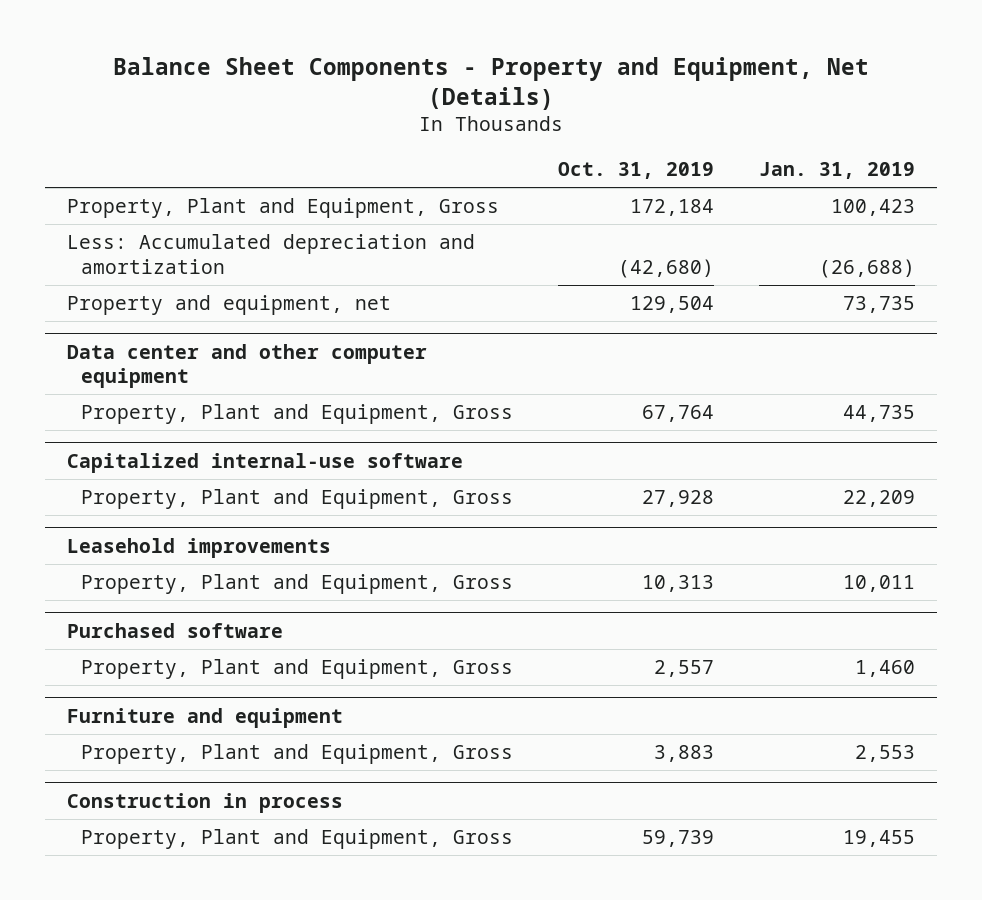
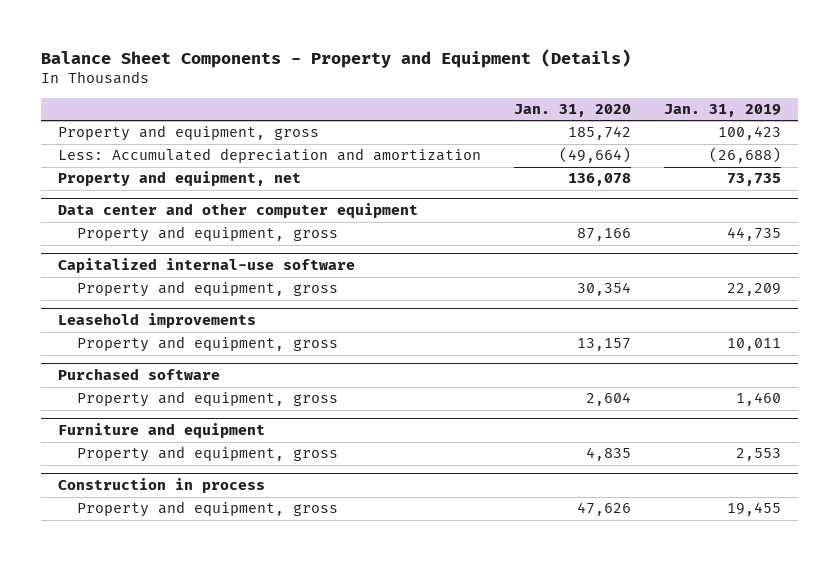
- Balance Sheet Components - Property and Equipment, Net (Details)
+ Balance Sheet Components - Property and Equipment (Details)
- | Oct. 31, 2019 | Jan. 31, 2019
+ | Jan. 31, 2020 | Jan. 31, 2019
- Property, Plant and Equipment, Gross | 172,184 | 100,423
+ Property and equipment, gross | 185,742 | 100,423
@ Data center and other computer equipment
- Property, Plant and Equipment, Gross | 67,764 | 44,735
+ Property and equipment, gross | 87,166 | 44,735
@ Capitalized internal-use software
- Property, Plant and Equipment, Gross | 27,928 | 22,209
+ Property and equipment, gross | 30,354 | 22,209
@ Leasehold improvements
- Property, Plant and Equipment, Gross | 10,313 | 10,011
+ Property and equipment, gross | 13,157 | 10,011
@ Purchased software
- Property, Plant and Equipment, Gross | 2,557 | 1,460
+ Property and equipment, gross | 2,604 | 1,460
@ Furniture and equipment
- Property, Plant and Equipment, Gross | 3,883 | 2,553
+ Property and equipment, gross | 4,835 | 2,553
@ Construction in process
- Property, Plant and Equipment, Gross | 59,739 | 19,455
+ Property and equipment, gross | 47,626 | 19,455

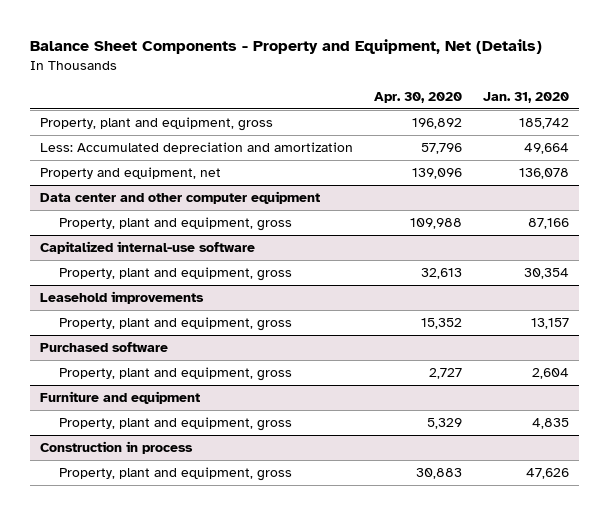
- Balance Sheet Components - Property and Equipment (Details)
+ Balance Sheet Components - Property and Equipment, Net (Details)
- | Jan. 31, 2020 | Jan. 31, 2019
+ | Apr. 30, 2020 | Jan. 31, 2020
- Property and equipment, gross | 185,742 | 100,423
- Less: Accumulated depreciation and amortization | (49,664) | (26,688)
+ Property, plant and equipment, gross | 196,892 | 185,742
+ Less: Accumulated depreciation and amortization | 57,796 | 49,664
@ Data center and other computer equipment
- Property and equipment, gross | 87,166 | 44,735
+ Property, plant and equipment, gross | 109,988 | 87,166
@ Capitalized internal-use software
- Property and equipment, gross | 30,354 | 22,209
+ Property, plant and equipment, gross | 32,613 | 30,354
@ Leasehold improvements
- Property and equipment, gross | 13,157 | 10,011
+ Property, plant and equipment, gross | 15,352 | 13,157
@ Purchased software
- Property and equipment, gross | 2,604 | 1,460
+ Property, plant and equipment, gross | 2,727 | 2,604
@ Furniture and equipment
- Property and equipment, gross | 4,835 | 2,553
+ Property, plant and equipment, gross | 5,329 | 4,835
@ Construction in process
- Property and equipment, gross | 47,626 | 19,455
+ Property, plant and equipment, gross | 30,883 | 47,626

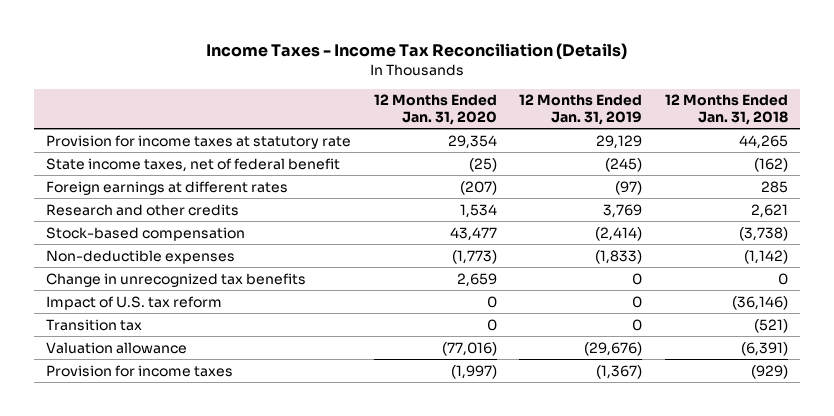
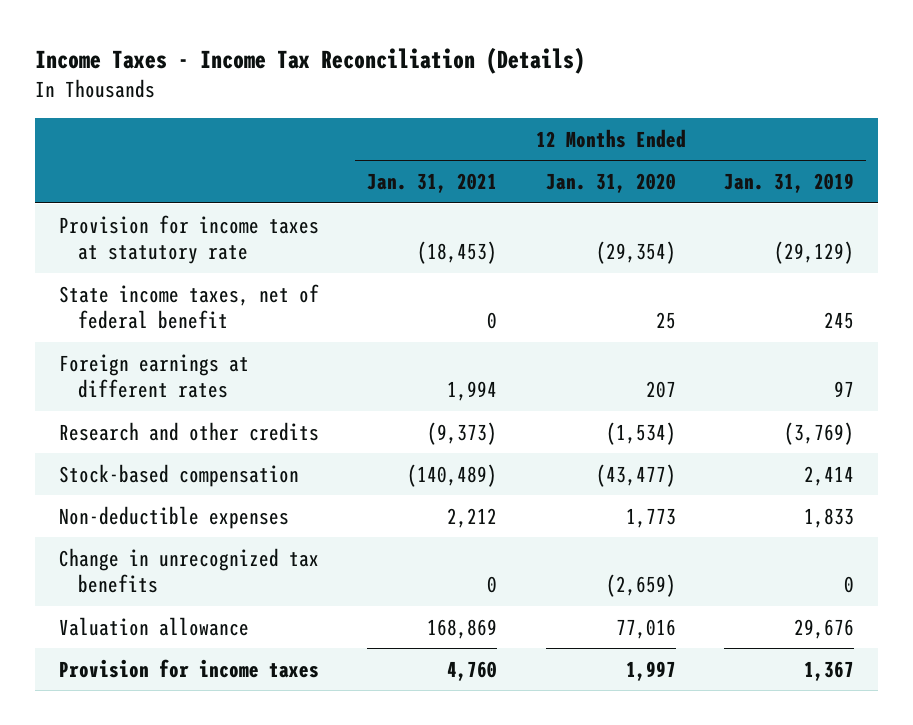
- | 12 Months Ended Jan. 31, 2020 | 12 Months Ended Jan. 31, 2019 | 12 Months Ended Jan. 31, 2018
+ | 12 Months Ended Jan. 31, 2021 | 12 Months Ended Jan. 31, 2020 | 12 Months Ended Jan. 31, 2019
- Provision for income taxes at statutory rate | 29,354 | 29,129 | 44,265
- State income taxes, net of federal benefit | (25) | (245) | (162)
- Foreign earnings at different rates | (207) | (97) | 285
- Research and other credits | 1,534 | 3,769 | 2,621
- Stock-based compensation | 43,477 | (2,414) | (3,738)
- Non-deductible expenses | (1,773) | (1,833) | (1,142)
- Change in unrecognized tax benefits | 2,659 | 0 | 0
- Impact of U.S. tax reform | 0 | 0 | (36,146)
- Transition tax | 0 | 0 | (521)
- Valuation allowance | (77,016) | (29,676) | (6,391)
- Provision for income taxes | (1,997) | (1,367) | (929)
+ Provision for income taxes at statutory rate | (18,453) | (29,354) | (29,129)
+ State income taxes, net of federal benefit | 0 | 25 | 245
+ Foreign earnings at different rates | 1,994 | 207 | 97
+ Research and other credits | (9,373) | (1,534) | (3,769)
+ Stock-based compensation | (140,489) | (43,477) | 2,414
+ Non-deductible expenses | 2,212 | 1,773 | 1,833
+ Change in unrecognized tax benefits | 0 | (2,659) | 0
+ Valuation allowance | 168,869 | 77,016 | 29,676
+ Provision for income taxes | 4,760 | 1,997 | 1,367

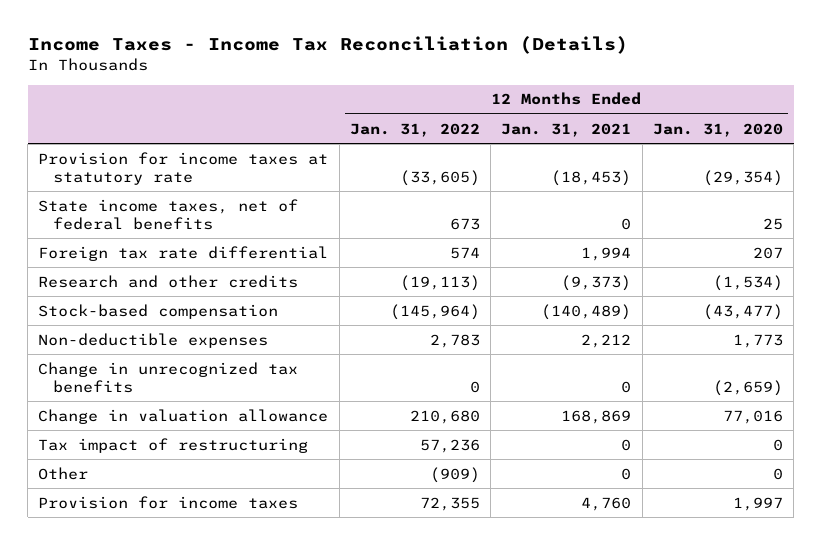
- | 12 Months Ended Jan. 31, 2021 | 12 Months Ended Jan. 31, 2020 | 12 Months Ended Jan. 31, 2019
+ | 12 Months Ended Jan. 31, 2022 | 12 Months Ended Jan. 31, 2021 | 12 Months Ended Jan. 31, 2020
- State income taxes, net of federal benefit | 0 | 25 | 245
- Foreign earnings at different rates | 1,994 | 207 | 97
+ State income taxes, net of federal benefits | 673 | 0 | 25
+ Foreign tax rate differential | 574 | 1,994 | 207
- Valuation allowance | 168,869 | 77,016 | 29,676
+ Change in valuation allowance | 210,680 | 168,869 | 77,016
+ Tax impact of restructuring | 57,236 | 0 | 0
+ Other | (909) | 0 | 0

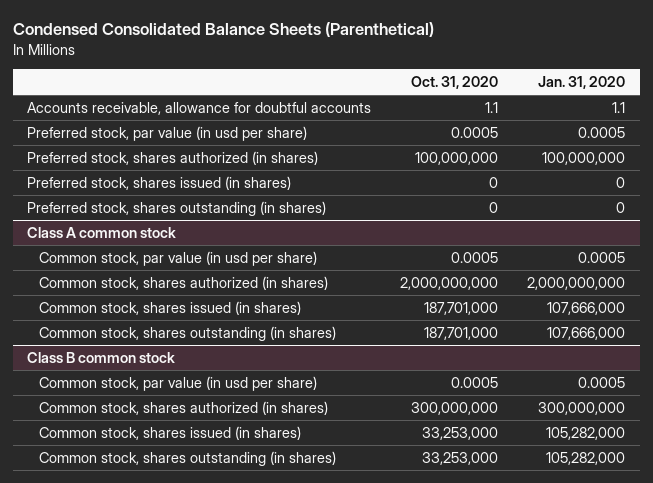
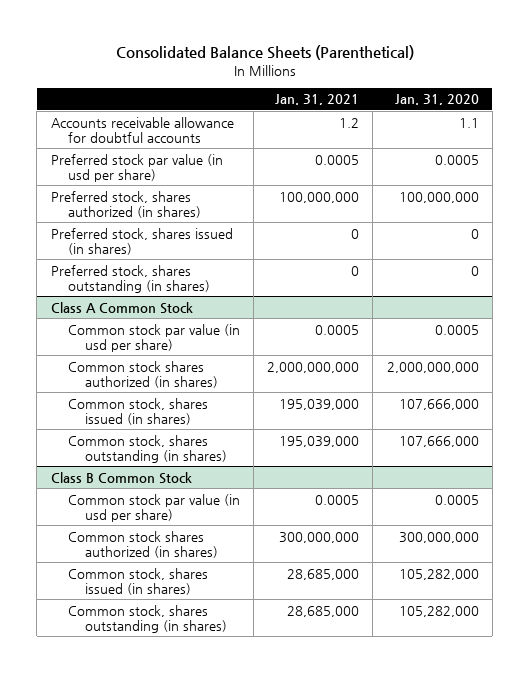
- Condensed Consolidated Balance Sheets (Parenthetical)
+ Consolidated Balance Sheets (Parenthetical)
- | Oct. 31, 2020 | Jan. 31, 2020
+ | Jan. 31, 2021 | Jan. 31, 2020
- Accounts receivable, allowance for doubtful accounts | 1.1 | 1.1
- Preferred stock, par value (in usd per share) | 0.0005 | 0.0005
+ Accounts receivable allowance for doubtful accounts | 1.2 | 1.1
+ Preferred stock par value (in usd per share) | 0.0005 | 0.0005
- Class A common stock
- Common stock, par value (in usd per share) | 0.0005 | 0.0005
- Common stock, shares authorized (in shares) | 2,000,000,000 | 2,000,000,000
+ Class A Common Stock
+ Common stock par value (in usd per share) | 0.0005 | 0.0005
+ Common stock shares authorized (in shares) | 2,000,000,000 | 2,000,000,000
- Class B common stock
- Common stock, par value (in usd per share) | 0.0005 | 0.0005
- Common stock, shares authorized (in shares) | 300,000,000 | 300,000,000
+ Class B Common Stock
+ Common stock par value (in usd per share) | 0.0005 | 0.0005
+ Common stock shares authorized (in shares) | 300,000,000 | 300,000,000

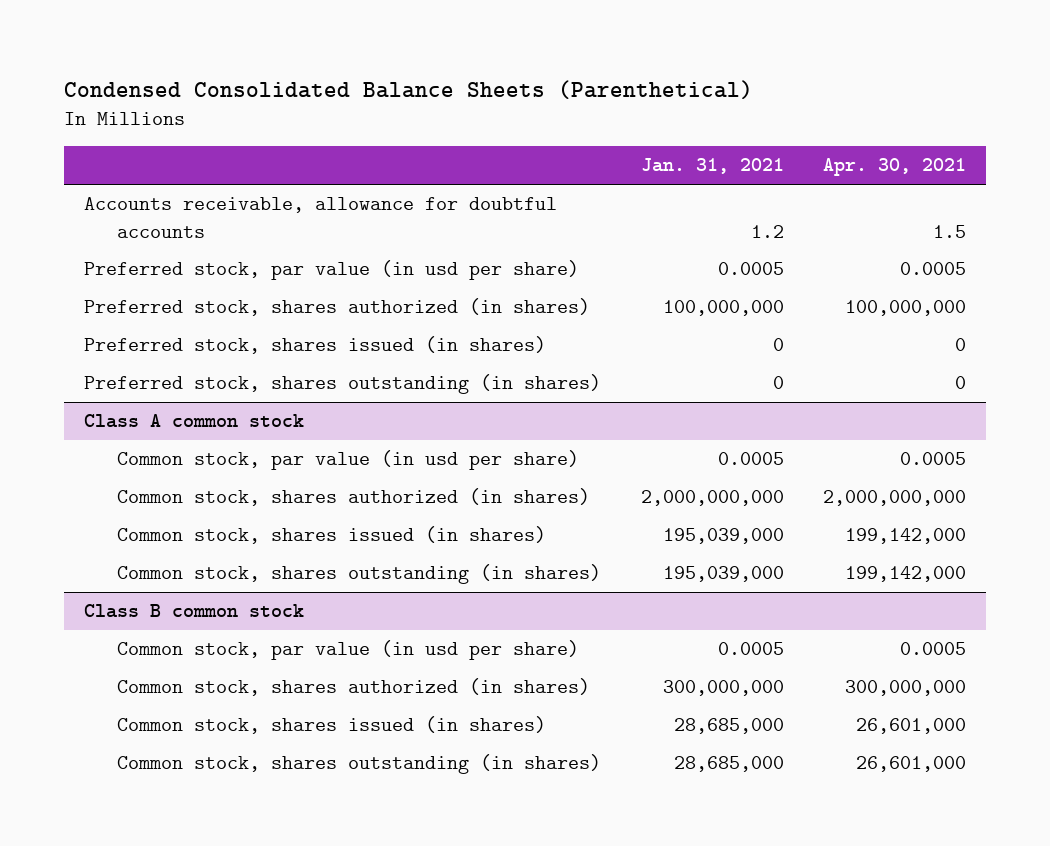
- Consolidated Balance Sheets (Parenthetical)
+ Condensed Consolidated Balance Sheets (Parenthetical)
- | Jan. 31, 2021 | Jan. 31, 2020
+ | Jan. 31, 2021 | Apr. 30, 2021
- Accounts receivable allowance for doubtful accounts | 1.2 | 1.1
- Preferred stock par value (in usd per share) | 0.0005 | 0.0005
+ Accounts receivable, allowance for doubtful accounts | 1.2 | 1.5
+ Preferred stock, par value (in usd per share) | 0.0005 | 0.0005
- Class A Common Stock
- Common stock par value (in usd per share) | 0.0005 | 0.0005
- Common stock shares authorized (in shares) | 2,000,000,000 | 2,000,000,000
+ Class A common stock
+ Common stock, par value (in usd per share) | 0.0005 | 0.0005
+ Common stock, shares authorized (in shares) | 2,000,000,000 | 2,000,000,000
- Class B Common Stock
- Common stock par value (in usd per share) | 0.0005 | 0.0005
- Common stock shares authorized (in shares) | 300,000,000 | 300,000,000
+ Class B common stock
+ Common stock, par value (in usd per share) | 0.0005 | 0.0005
+ Common stock, shares authorized (in shares) | 300,000,000 | 300,000,000

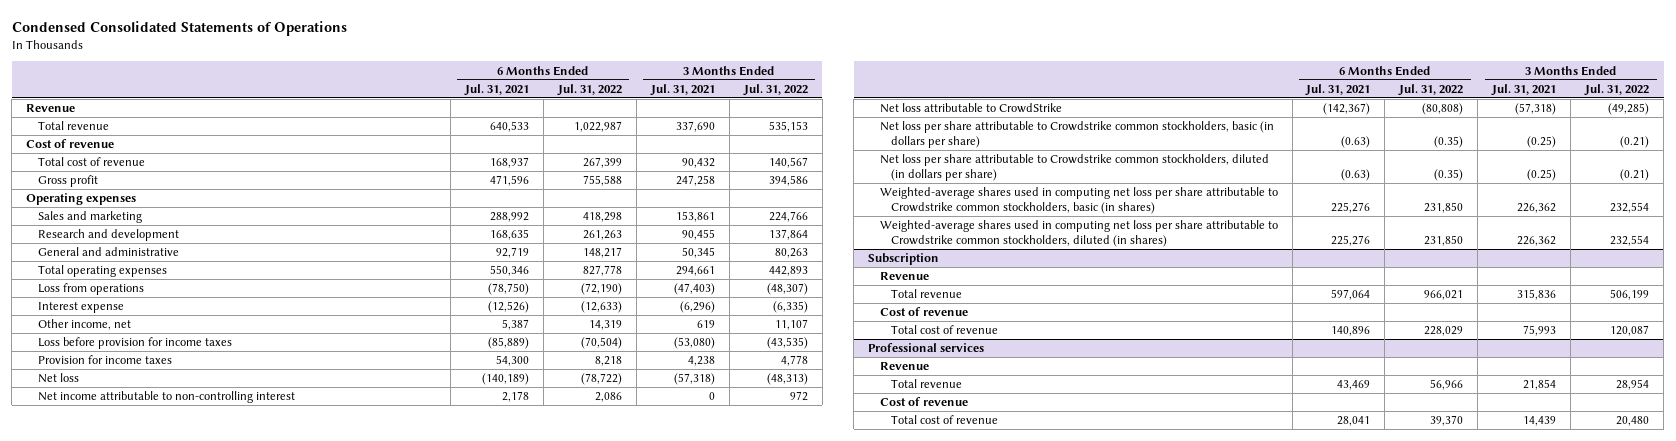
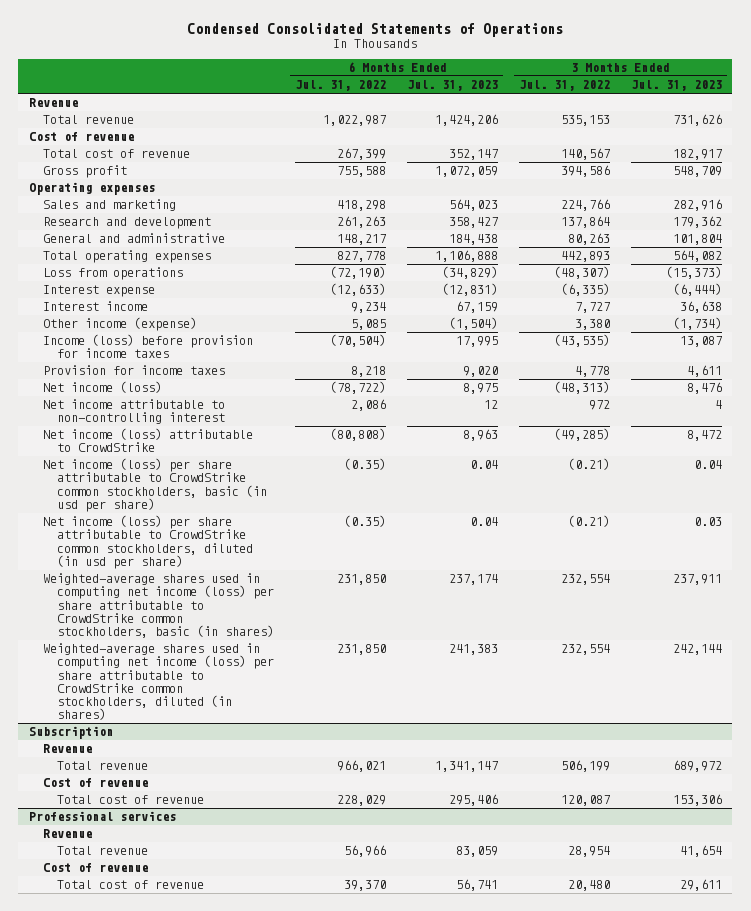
- | 6 Months Ended Jul. 31, 2021 | 6 Months Ended Jul. 31, 2022 | 3 Months Ended Jul. 31, 2021 | 3 Months Ended Jul. 31, 2022
+ | 6 Months Ended Jul. 31, 2022 | 6 Months Ended Jul. 31, 2023 | 3 Months Ended Jul. 31, 2022 | 3 Months Ended Jul. 31, 2023
- Other income, net | 5,387 | 14,319 | 619 | 11,107
- Loss before provision for income taxes | (85,889) | (70,504) | (53,080) | (43,535)
+ Interest income | 9,234 | 67,159 | 7,727 | 36,638
+ Other income (expense) | 5,085 | (1,504) | 3,380 | (1,734)
+ Income (loss) before provision for income taxes | (70,504) | 17,995 | (43,535) | 13,087
- Net loss | (140,189) | (78,722) | (57,318) | (48,313)
+ Net income (loss) | (78,722) | 8,975 | (48,313) | 8,476
- Net loss attributable to CrowdStrike | (142,367) | (80,808) | (57,318) | (49,285)
- Net loss per share attributable to Crowdstrike common stockholders, basic (in dollars per share) | (0.63) | (0.35) | (0.25) | (0.21)
- Net loss per share attributable to Crowdstrike common stockholders, diluted (in dollars per share) | (0.63) | (0.35) | (0.25) | (0.21)
- Weighted-average shares used in computing net loss per share attributable to Crowdstrike common stockholders, basic (in shares) | 225,276 | 231,850 | 226,362 | 232,554
- Weighted-average shares used in computing net loss per share attributable to Crowdstrike common stockholders, diluted (in shares) | 225,276 | 231,850 | 226,362 | 232,554
+ Net income (loss) attributable to CrowdStrike | (80,808) | 8,963 | (49,285) | 8,472
+ Net income (loss) per share attributable to CrowdStrike common stockholders, basic (in usd per share) | (0.35) | 0.04 | (0.21) | 0.04
+ Net income (loss) per share attributable to CrowdStrike common stockholders, diluted (in usd per share) | (0.35) | 0.04 | (0.21) | 0.03
+ Weighted-average shares used in computing net income (loss) per share attributable to CrowdStrike common stockholders, basic (in shares) | 231,850 | 237,174 | 232,554 | 237,911
+ Weighted-average shares used in computing net income (loss) per share attributable to CrowdStrike common stockholders, diluted (in shares) | 231,850 | 241,383 | 232,554 | 242,144

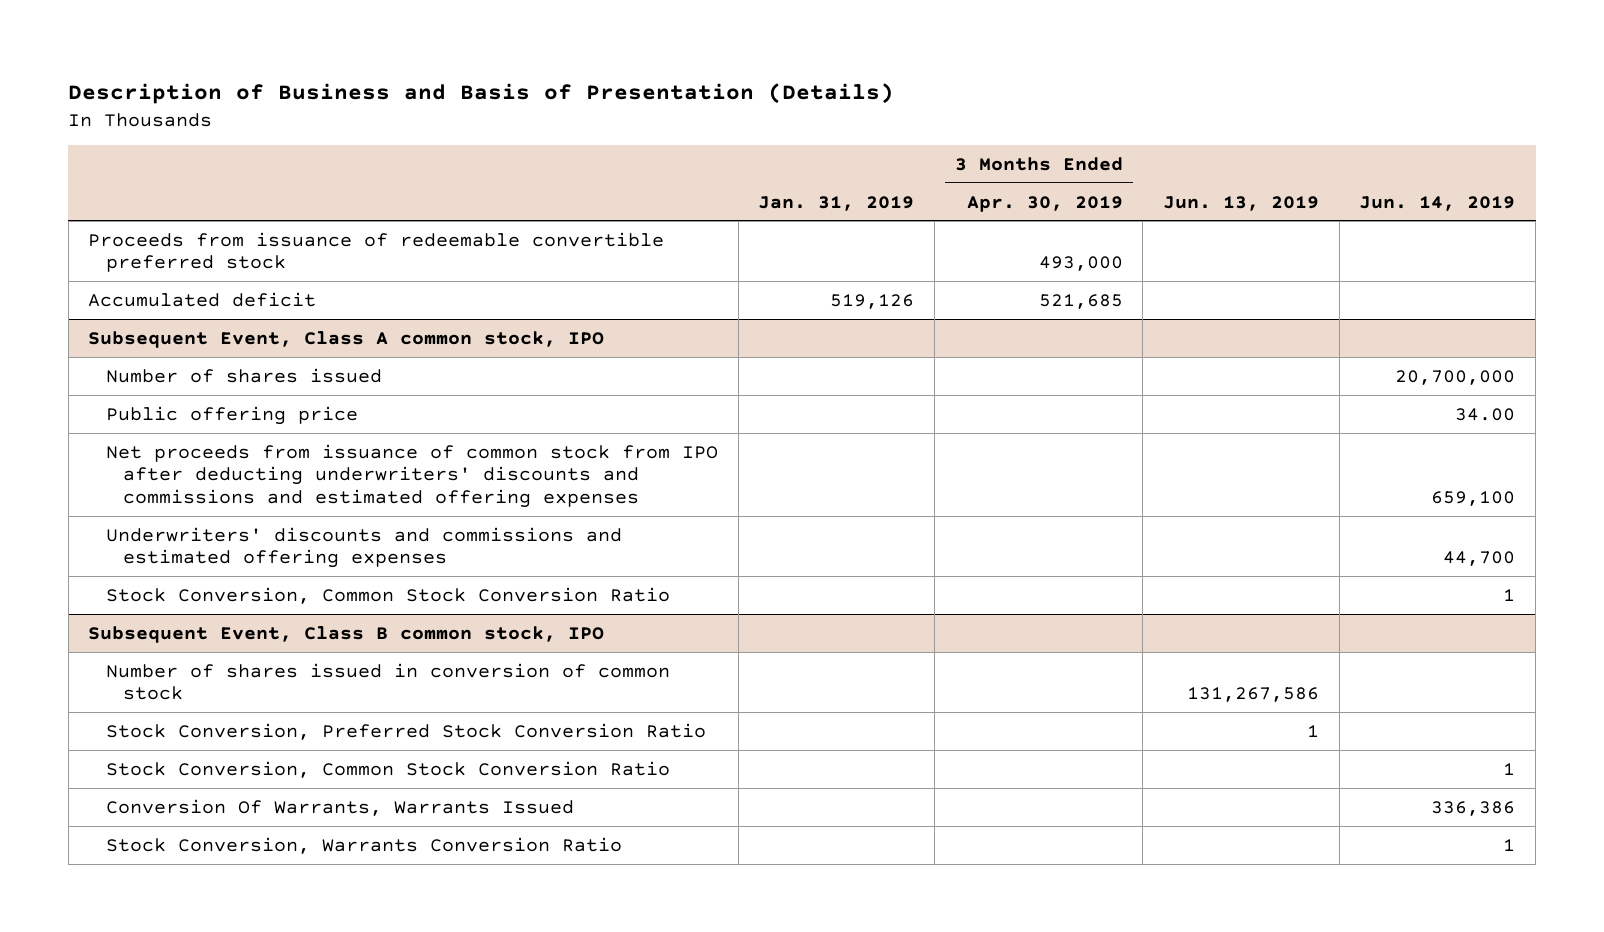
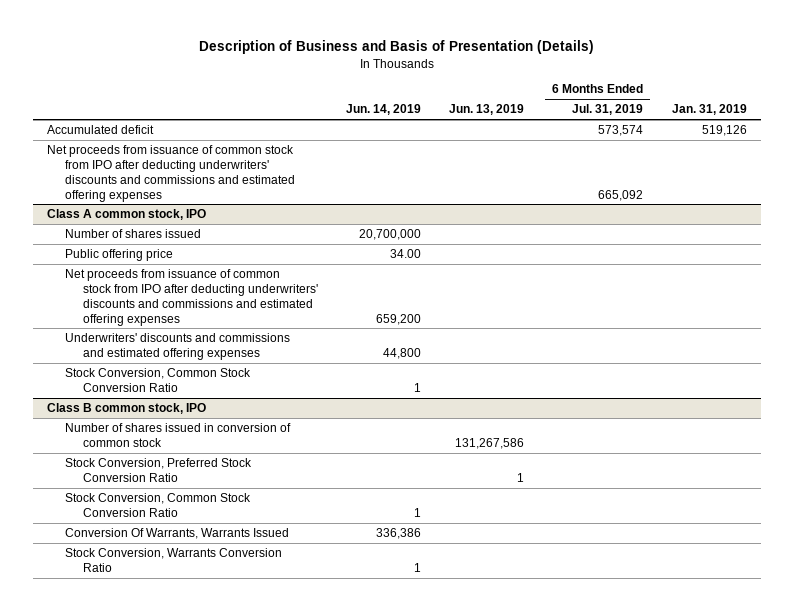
- | Jan. 31, 2019 | 3 Months Ended Apr. 30, 2019 | Jun. 13, 2019 | Jun. 14, 2019
+ | Jun. 14, 2019 | Jun. 13, 2019 | 6 Months Ended Jul. 31, 2019 | Jan. 31, 2019
- Proceeds from issuance of redeemable convertible preferred stock | | 493,000 | |
- Subsequent Event, Class A common stock, IPO
+ Net proceeds from issuance of common stock from IPO after deducting underwriters' discounts and commissions and estimated offering expenses | | | 665,092 |
+ Class A common stock, IPO
- Net proceeds from issuance of common stock from IPO after deducting underwriters' discounts and commissions and estimated offering expenses | | | | 659,100
- Underwriters' discounts and commissions and estimated offering expenses | | | | 44,700
+ Net proceeds from issuance of common stock from IPO after deducting underwriters' discounts and commissions and estimated offering expenses | 659,200 | | |
+ Underwriters' discounts and commissions and estimated offering expenses | 44,800 | | |
- Subsequent Event, Class B common stock, IPO
+ Class B common stock, IPO

